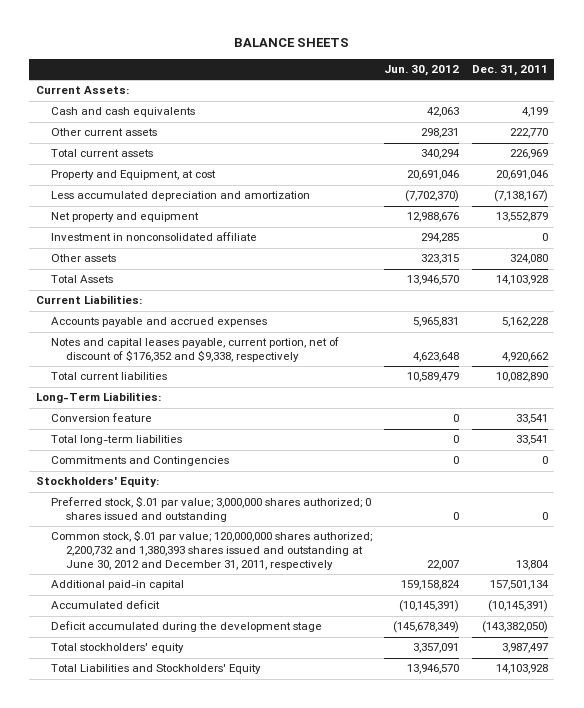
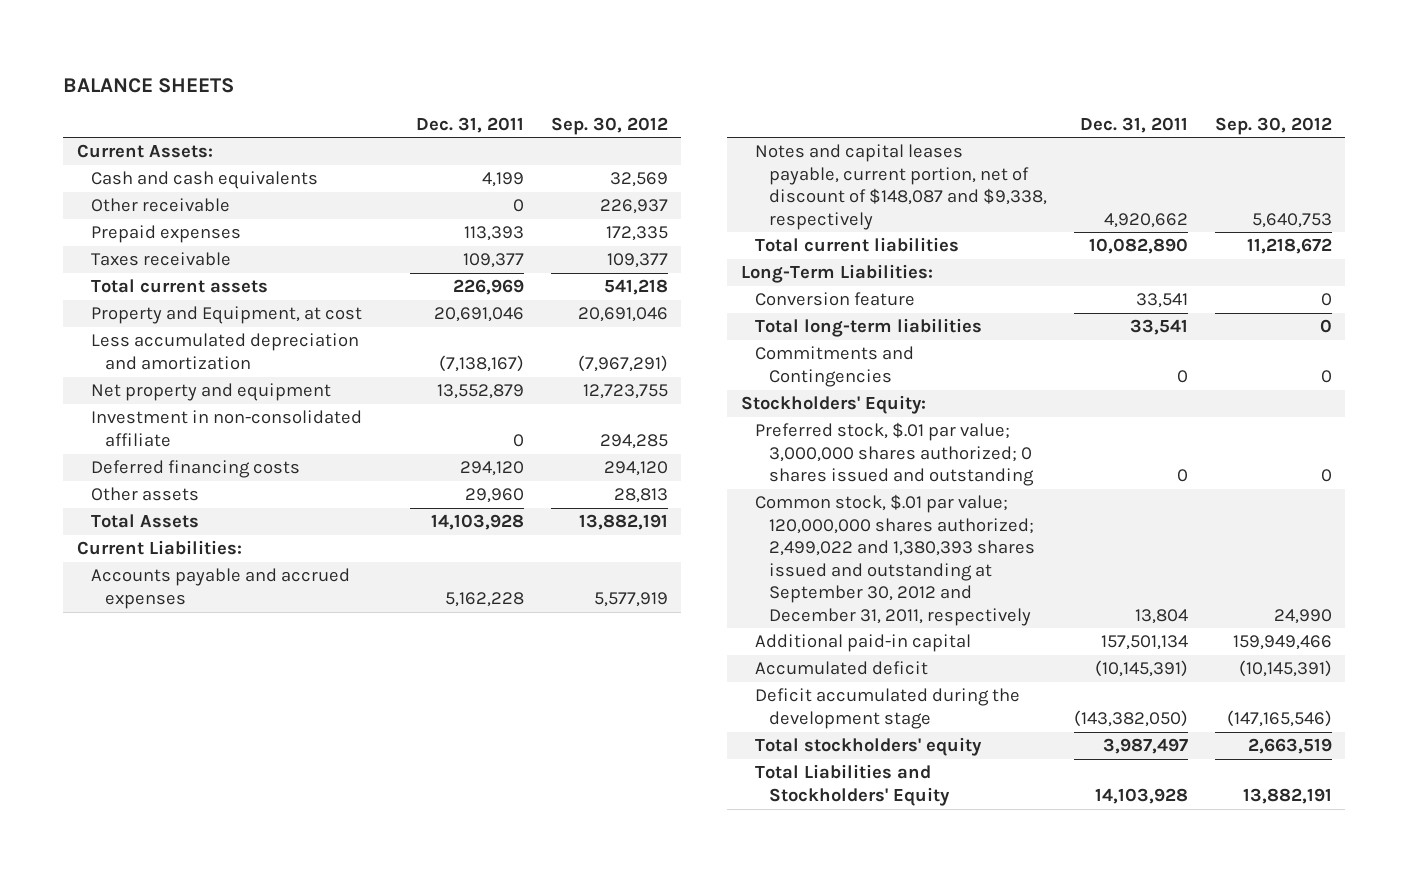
- | Jun. 30, 2012 | Dec. 31, 2011
+ | Dec. 31, 2011 | Sep. 30, 2012
- Other current assets | 298,231 | 222,770
+ Other receivable | 0 | 226,937
+ Prepaid expenses | 113,393 | 172,335
+ Taxes receivable | 109,377 | 109,377
- Investment in nonconsolidated affiliate | 294,285 | 0
- Other assets | 323,315 | 324,080
+ Investment in non-consolidated affiliate | 0 | 294,285
+ Deferred financing costs | 294,120 | 294,120
+ Other assets | 29,960 | 28,813
- Notes and capital leases payable, current portion, net of discount of $176,352 and $9,338, respectively | 4,623,648 | 4,920,662
+ Notes and capital leases payable, current portion, net of discount of $148,087 and $9,338, respectively | 4,920,662 | 5,640,753
- Common stock, $.01 par value; 120,000,000 shares authorized; 2,200,732 and 1,380,393 shares issued and outstanding at June 30, 2012 and December 31, 2011, respectively | 22,007 | 13,804
+ Common stock, $.01 par value; 120,000,000 shares authorized; 2,499,022 and 1,380,393 shares issued and outstanding at September 30, 2012 and December 31, 2011, respectively | 13,804 | 24,990

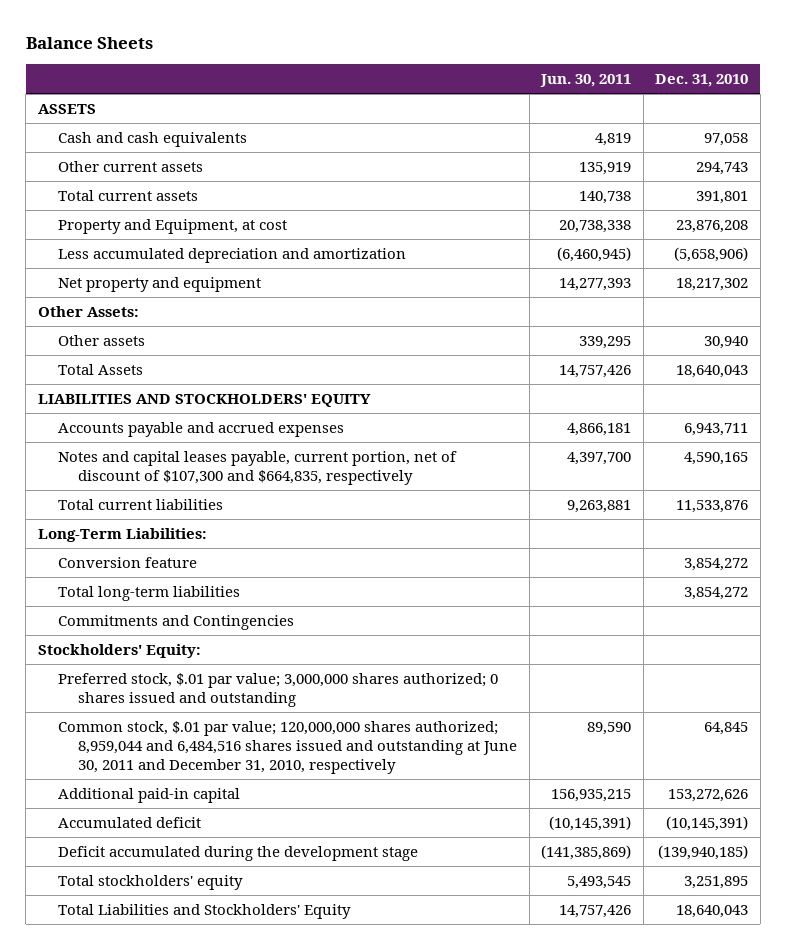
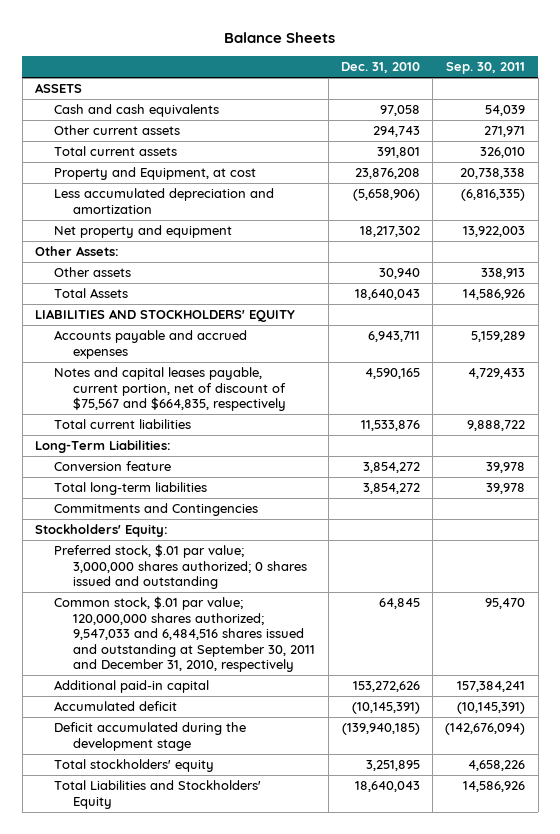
- | Jun. 30, 2011 | Dec. 31, 2010
+ | Dec. 31, 2010 | Sep. 30, 2011
- Notes and capital leases payable, current portion, net of discount of $107,300 and $664,835, respectively | 4,397,700 | 4,590,165
+ Notes and capital leases payable, current portion, net of discount of $75,567 and $664,835, respectively | 4,590,165 | 4,729,433
- Common stock, $.01 par value; 120,000,000 shares authorized; 8,959,044 and 6,484,516 shares issued and outstanding at June 30, 2011 and December 31, 2010, respectively | 89,590 | 64,845
+ Common stock, $.01 par value; 120,000,000 shares authorized; 9,547,033 and 6,484,516 shares issued and outstanding at September 30, 2011 and December 31, 2010, respectively | 64,845 | 95,470

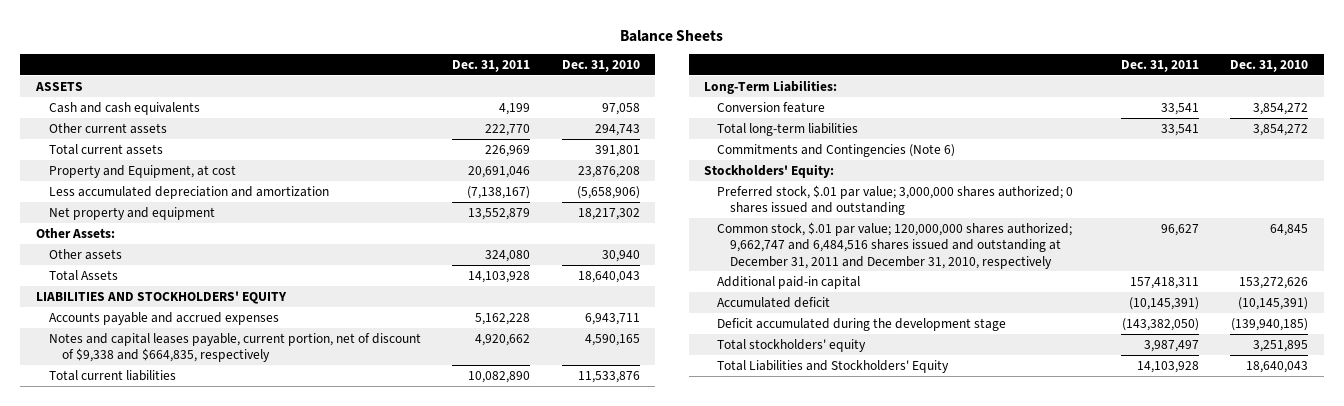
- | Dec. 31, 2010 | Sep. 30, 2011
+ | Dec. 31, 2011 | Dec. 31, 2010
- Notes and capital leases payable, current portion, net of discount of $75,567 and $664,835, respectively | 4,590,165 | 4,729,433
+ Notes and capital leases payable, current portion, net of discount of $9,338 and $664,835, respectively | 4,920,662 | 4,590,165
- Commitments and Contingencies
+ Commitments and Contingencies (Note 6)
- Common stock, $.01 par value; 120,000,000 shares authorized; 9,547,033 and 6,484,516 shares issued and outstanding at September 30, 2011 and December 31, 2010, respectively | 64,845 | 95,470
+ Common stock, $.01 par value; 120,000,000 shares authorized; 9,662,747 and 6,484,516 shares issued and outstanding at December 31, 2011 and December 31, 2010, respectively | 96,627 | 64,845

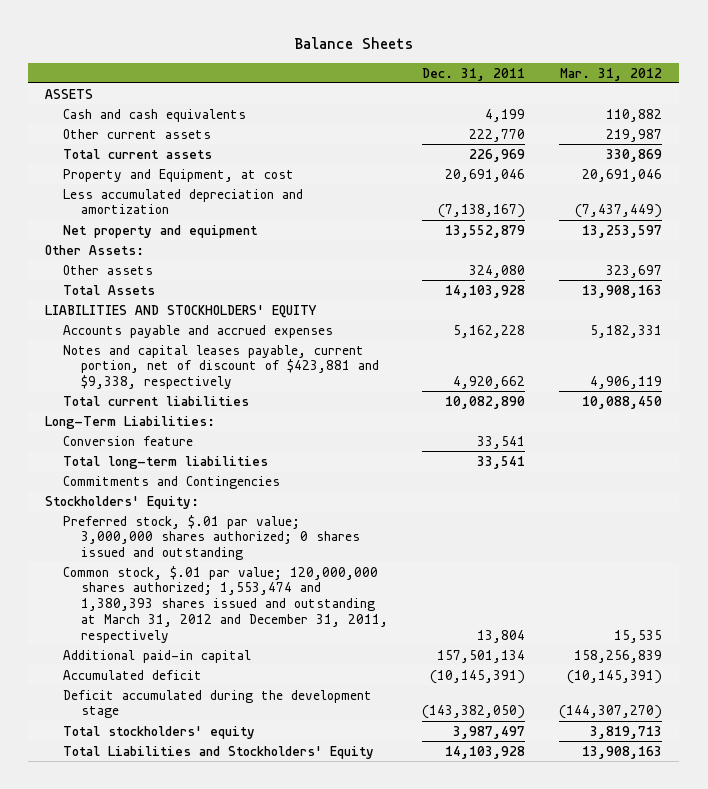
- | Dec. 31, 2011 | Dec. 31, 2010
+ | Dec. 31, 2011 | Mar. 31, 2012
- Notes and capital leases payable, current portion, net of discount of $9,338 and $664,835, respectively | 4,920,662 | 4,590,165
+ Notes and capital leases payable, current portion, net of discount of $423,881 and $9,338, respectively | 4,920,662 | 4,906,119
- Commitments and Contingencies (Note 6)
+ Commitments and Contingencies
- Common stock, $.01 par value; 120,000,000 shares authorized; 9,662,747 and 6,484,516 shares issued and outstanding at December 31, 2011 and December 31, 2010, respectively | 96,627 | 64,845
- Additional paid-in capital | 157,418,311 | 153,272,626
+ Common stock, $.01 par value; 120,000,000 shares authorized; 1,553,474 and 1,380,393 shares issued and outstanding at March 31, 2012 and December 31, 2011, respectively | 13,804 | 15,535
+ Additional paid-in capital | 157,501,134 | 158,256,839

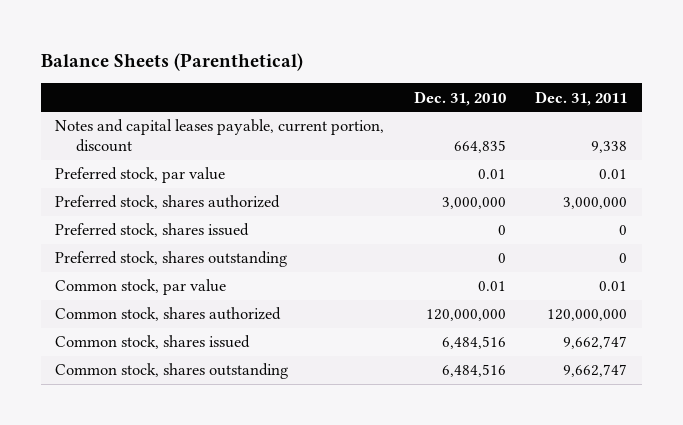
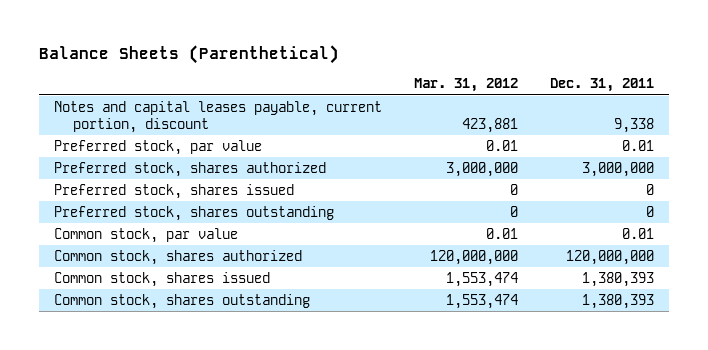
- | Dec. 31, 2010 | Dec. 31, 2011
+ | Mar. 31, 2012 | Dec. 31, 2011
- Common stock, shares issued | 6,484,516 | 9,662,747
- Common stock, shares outstanding | 6,484,516 | 9,662,747
+ Common stock, shares issued | 1,553,474 | 1,380,393
+ Common stock, shares outstanding | 1,553,474 | 1,380,393

